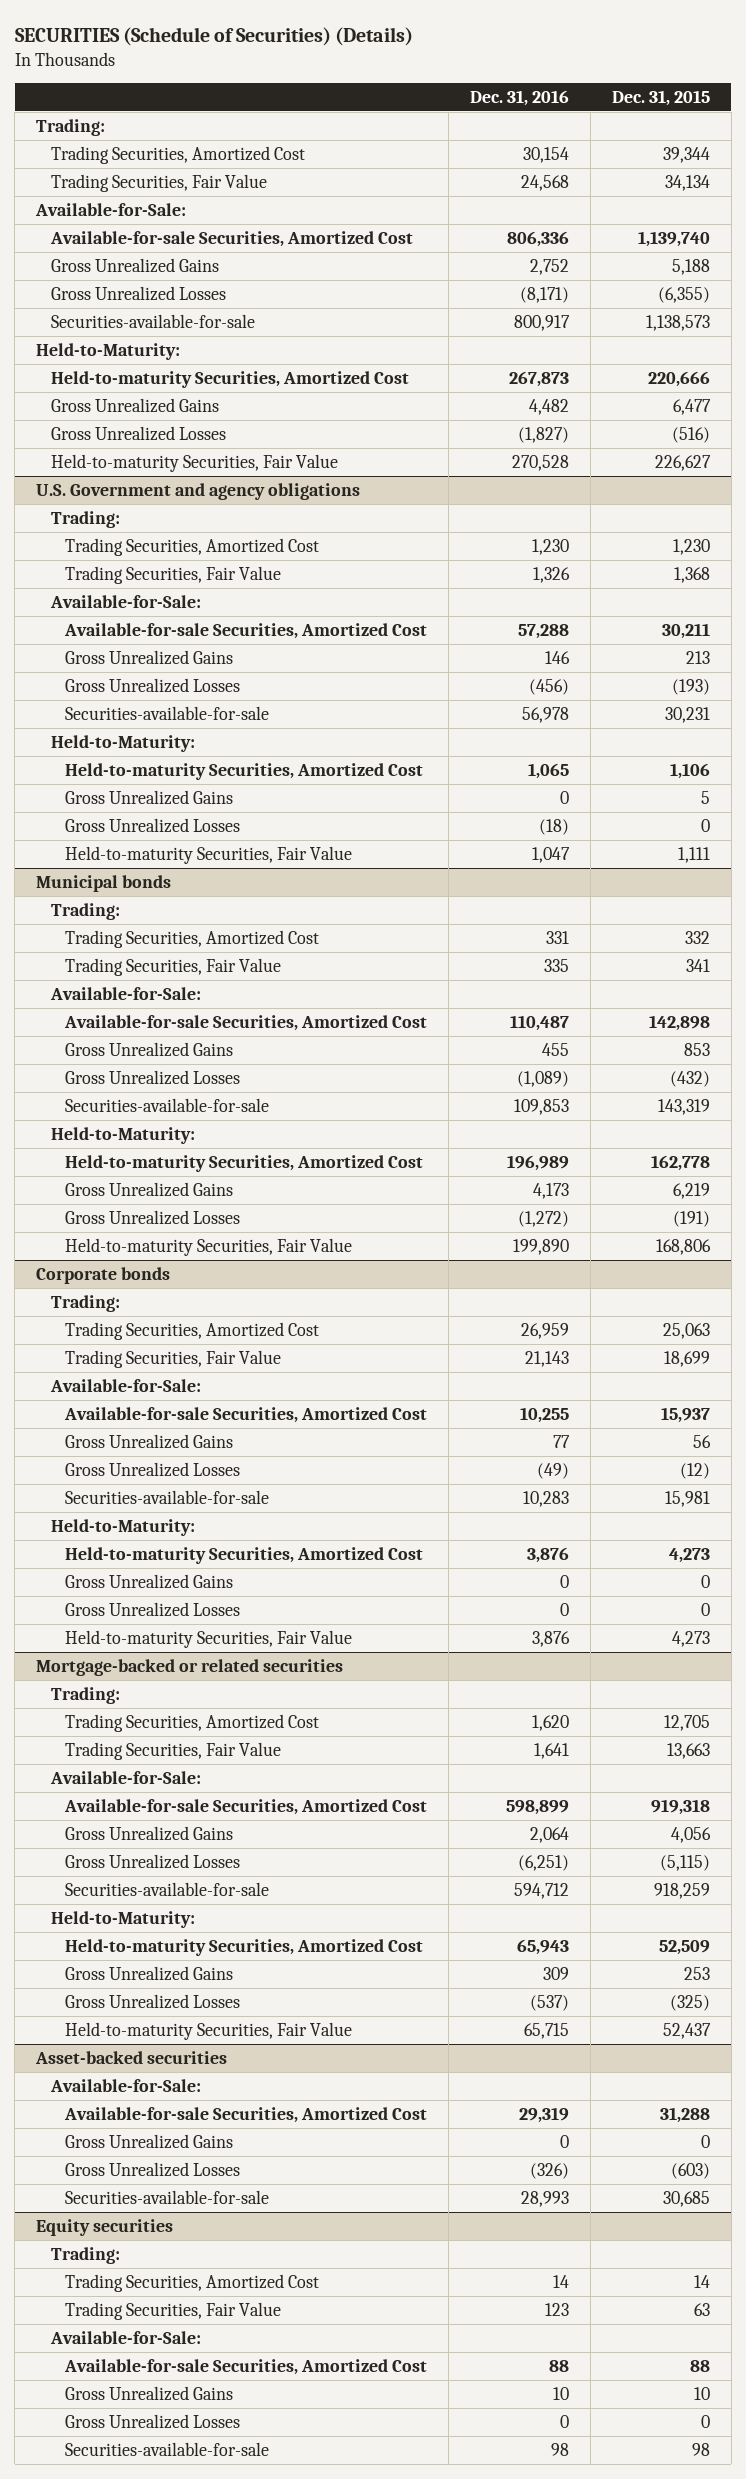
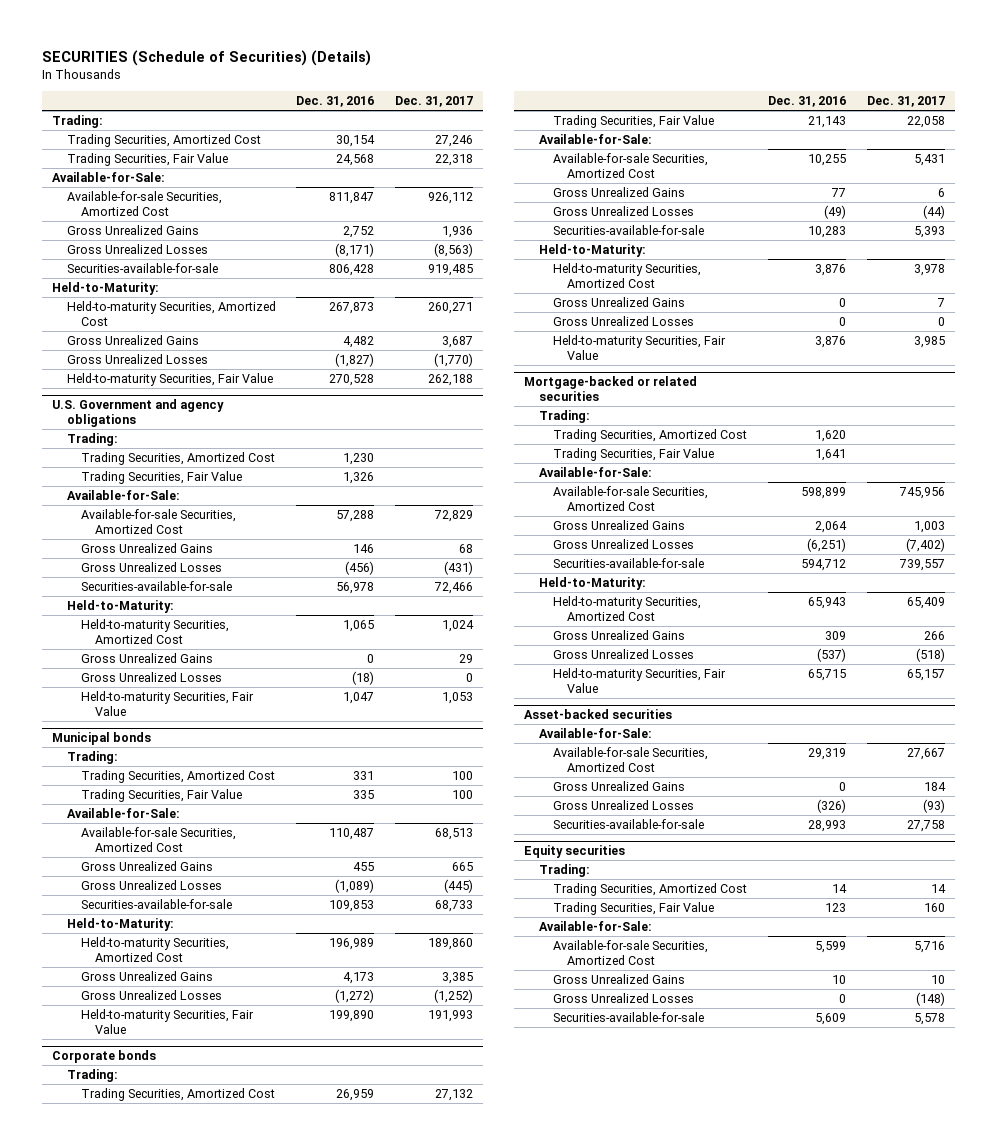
- | Dec. 31, 2016 | Dec. 31, 2015
+ | Dec. 31, 2016 | Dec. 31, 2017
- Available-for-sale Securities, Amortized Cost | 806,336 | 1,139,740
+ Available-for-sale Securities, Amortized Cost | 811,847 | 926,112
- Securities-available-for-sale | 800,917 | 1,138,573
+ Securities-available-for-sale | 806,428 | 919,485
@ Equity securities
- Available-for-sale Securities, Amortized Cost | 88 | 88
+ Available-for-sale Securities, Amortized Cost | 5,599 | 5,716
- Securities-available-for-sale | 98 | 98
+ Securities-available-for-sale | 5,609 | 5,578

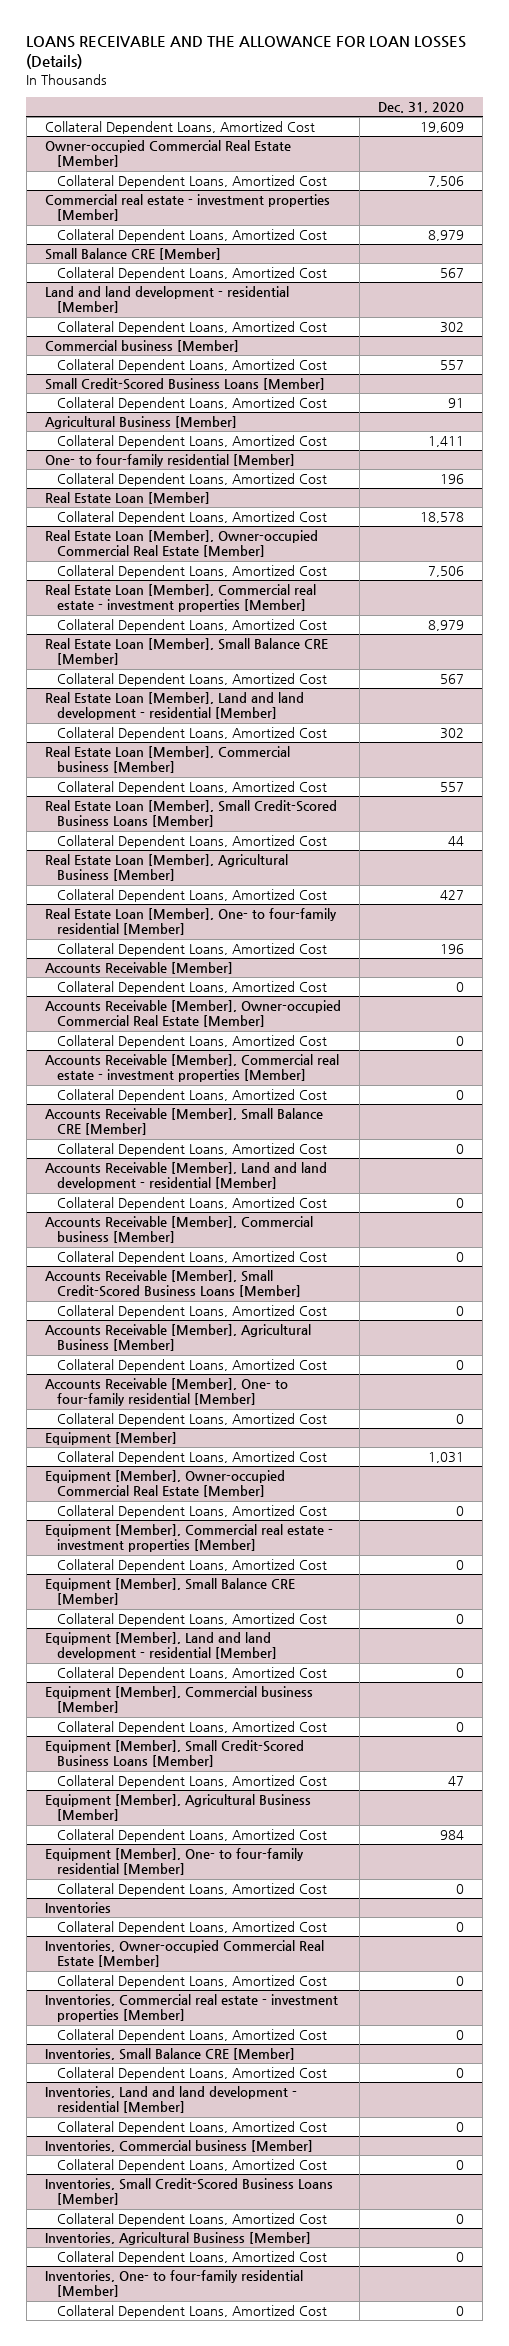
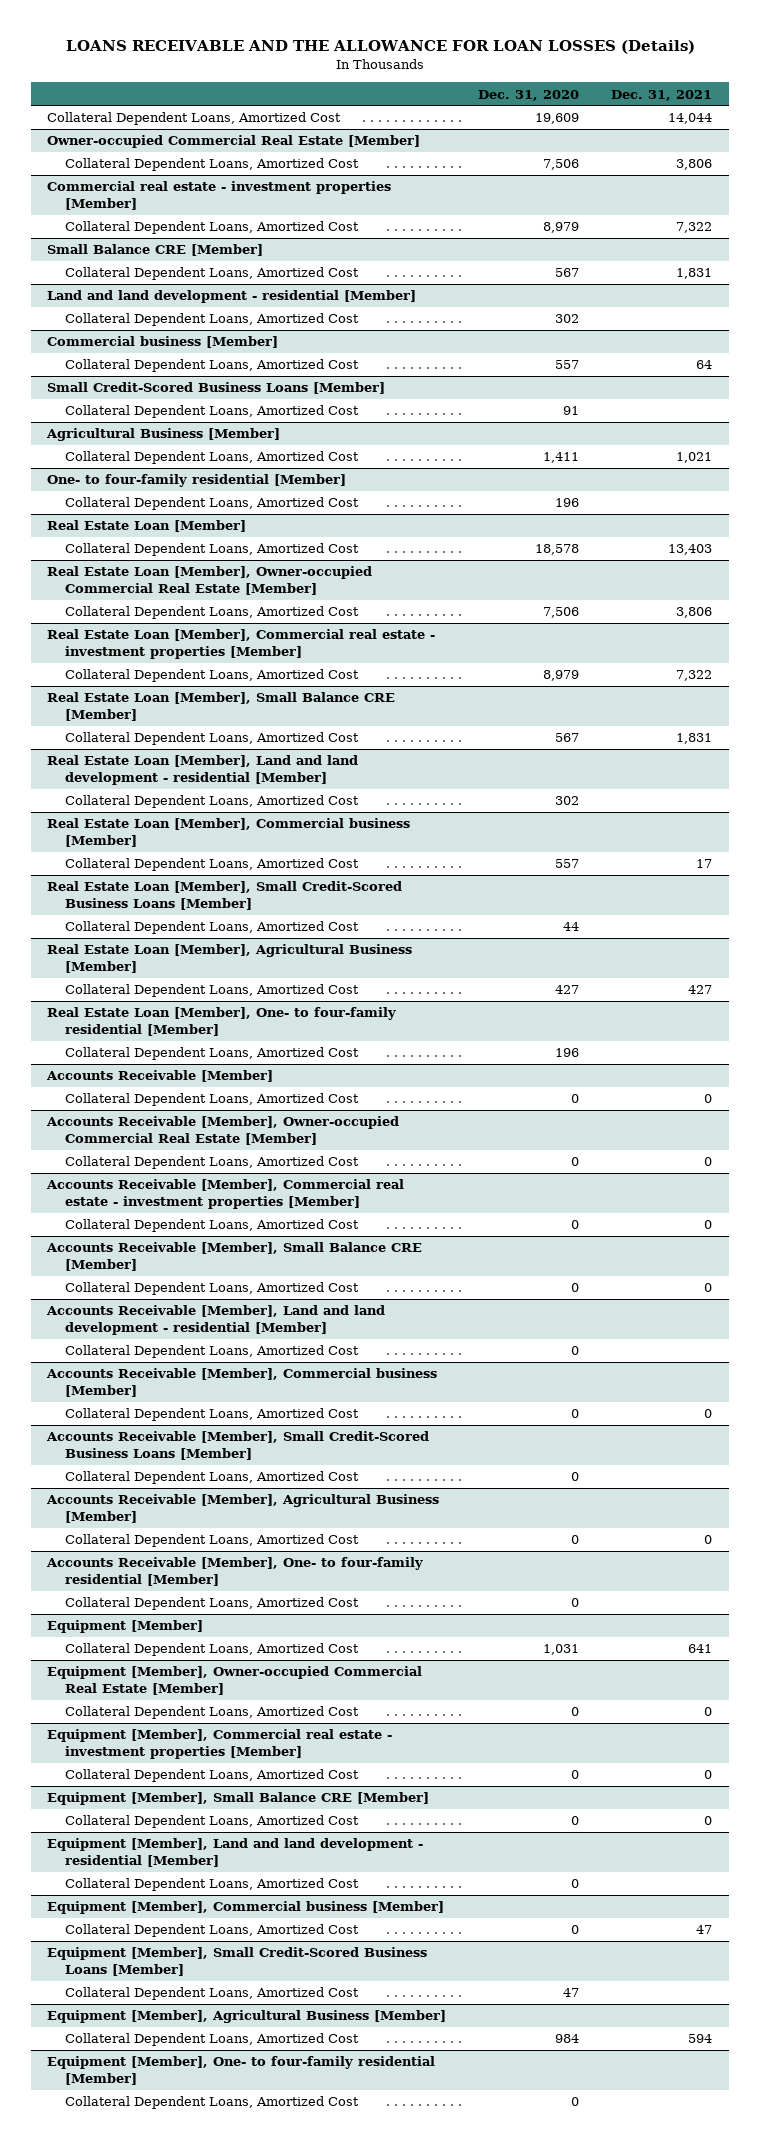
- | Dec. 31, 2020
+ | Dec. 31, 2020 | Dec. 31, 2021
- Inventories
- Collateral Dependent Loans, Amortized Cost | 0
- Inventories, Owner-occupied Commercial Real Estate [Member]
- Collateral Dependent Loans, Amortized Cost | 0
- Inventories, Commercial real estate - investment properties [Member]
- Collateral Dependent Loans, Amortized Cost | 0
- Inventories, Small Balance CRE [Member]
- Collateral Dependent Loans, Amortized Cost | 0
- Inventories, Land and land development - residential [Member]
- Collateral Dependent Loans, Amortized Cost | 0
- Inventories, Commercial business [Member]
- Collateral Dependent Loans, Amortized Cost | 0
- Inventories, Small Credit-Scored Business Loans [Member]
- Collateral Dependent Loans, Amortized Cost | 0
- Inventories, Agricultural Business [Member]
- Collateral Dependent Loans, Amortized Cost | 0
- Inventories, One- to four-family residential [Member]
- Collateral Dependent Loans, Amortized Cost | 0

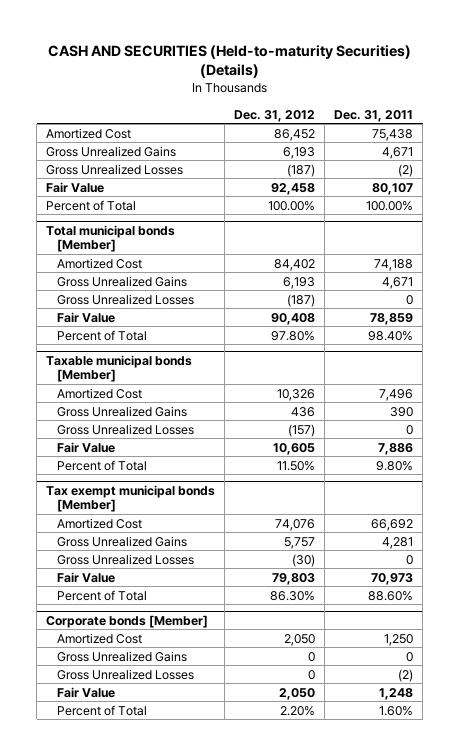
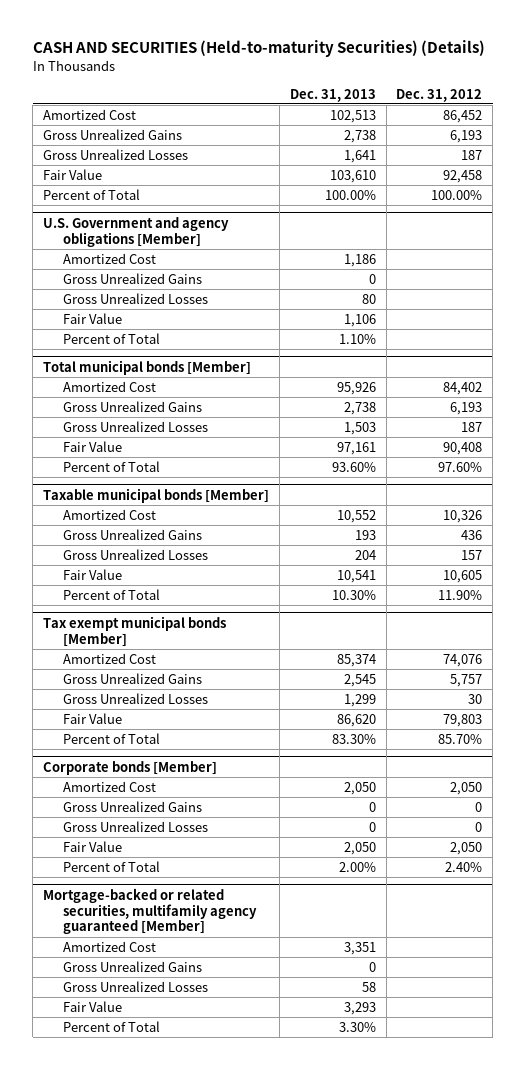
- | Dec. 31, 2012 | Dec. 31, 2011
+ | Dec. 31, 2013 | Dec. 31, 2012
- Gross Unrealized Losses | (187) | (2)
+ Gross Unrealized Losses | 1,641 | 187
+ U.S. Government and agency obligations [Member]
+ Amortized Cost | 1,186 |
+ Gross Unrealized Gains | 0 |
+ Gross Unrealized Losses | 80 |
+ Fair Value | 1,106 |
+ Percent of Total | 1.10% |
@ Total municipal bonds [Member]
- Gross Unrealized Losses | (187) | 0
+ Gross Unrealized Losses | 1,503 | 187
- Percent of Total | 97.80% | 98.40%
+ Percent of Total | 93.60% | 97.60%
@ Taxable municipal bonds [Member]
- Gross Unrealized Losses | (157) | 0
+ Gross Unrealized Losses | 204 | 157
- Percent of Total | 11.50% | 9.80%
+ Percent of Total | 10.30% | 11.90%
@ Tax exempt municipal bonds [Member]
- Gross Unrealized Losses | (30) | 0
+ Gross Unrealized Losses | 1,299 | 30
- Percent of Total | 86.30% | 88.60%
+ Percent of Total | 83.30% | 85.70%
@ Corporate bonds [Member]
- Percent of Total | 2.20% | 1.60%
+ Percent of Total | 2.00% | 2.40%
+ Mortgage-backed or related securities, multifamily agency guaranteed [Member]
+ Amortized Cost | 3,351 |
+ Gross Unrealized Gains | 0 |
+ Gross Unrealized Losses | 58 |
+ Fair Value | 3,293 |
+ Percent of Total | 3.30% |

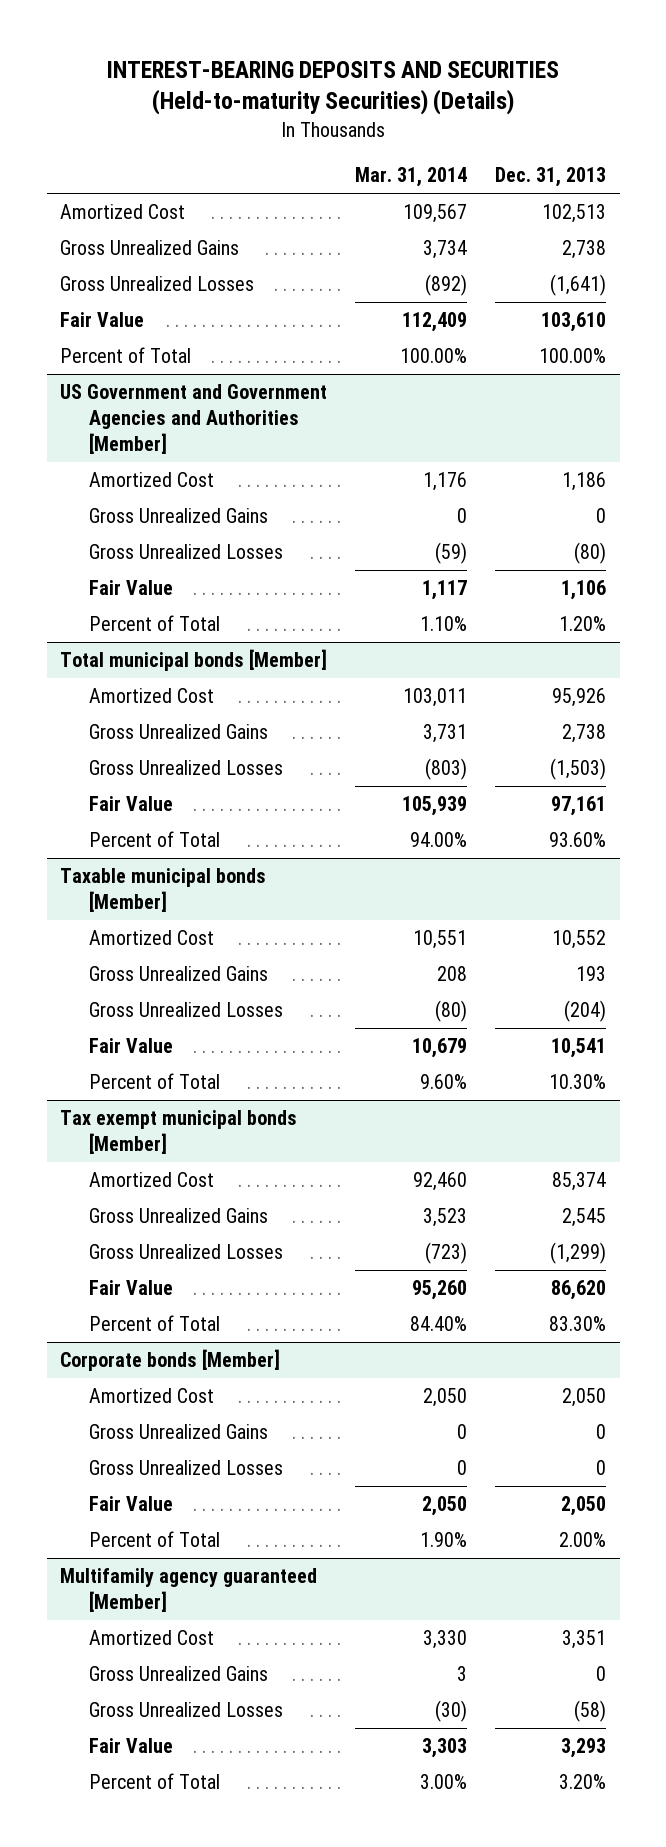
- CASH AND SECURITIES (Held-to-maturity Securities) (Details)
+ INTEREST-BEARING DEPOSITS AND SECURITIES (Held-to-maturity Securities) (Details)
- | Dec. 31, 2013 | Dec. 31, 2012
+ | Mar. 31, 2014 | Dec. 31, 2013
- Gross Unrealized Losses | 1,641 | 187
+ Gross Unrealized Losses | (892) | (1,641)
- U.S. Government and agency obligations [Member]
+ US Government and Government Agencies and Authorities [Member]
- Gross Unrealized Losses | 80 |
+ Gross Unrealized Losses | (59) | (80)
- Percent of Total | 1.10% |
+ Percent of Total | 1.10% | 1.20%
@ Total municipal bonds [Member]
- Gross Unrealized Losses | 1,503 | 187
+ Gross Unrealized Losses | (803) | (1,503)
@ Taxable municipal bonds [Member]
- Gross Unrealized Losses | 204 | 157
+ Gross Unrealized Losses | (80) | (204)
@ Tax exempt municipal bonds [Member]
- Gross Unrealized Losses | 1,299 | 30
+ Gross Unrealized Losses | (723) | (1,299)
- Mortgage-backed or related securities, multifamily agency guaranteed [Member]
+ Multifamily agency guaranteed [Member]
- Gross Unrealized Losses | 58 |
+ Gross Unrealized Losses | (30) | (58)
- Percent of Total | 3.30% |
+ Percent of Total | 3.00% | 3.20%

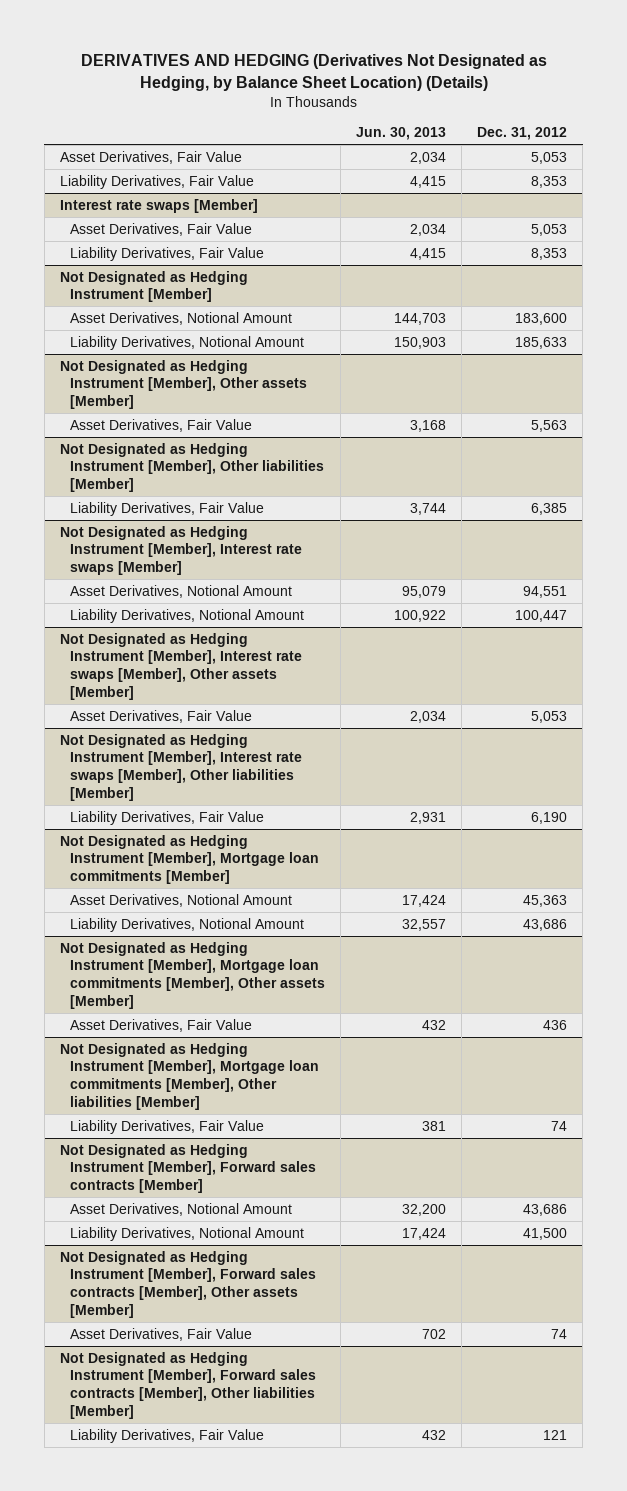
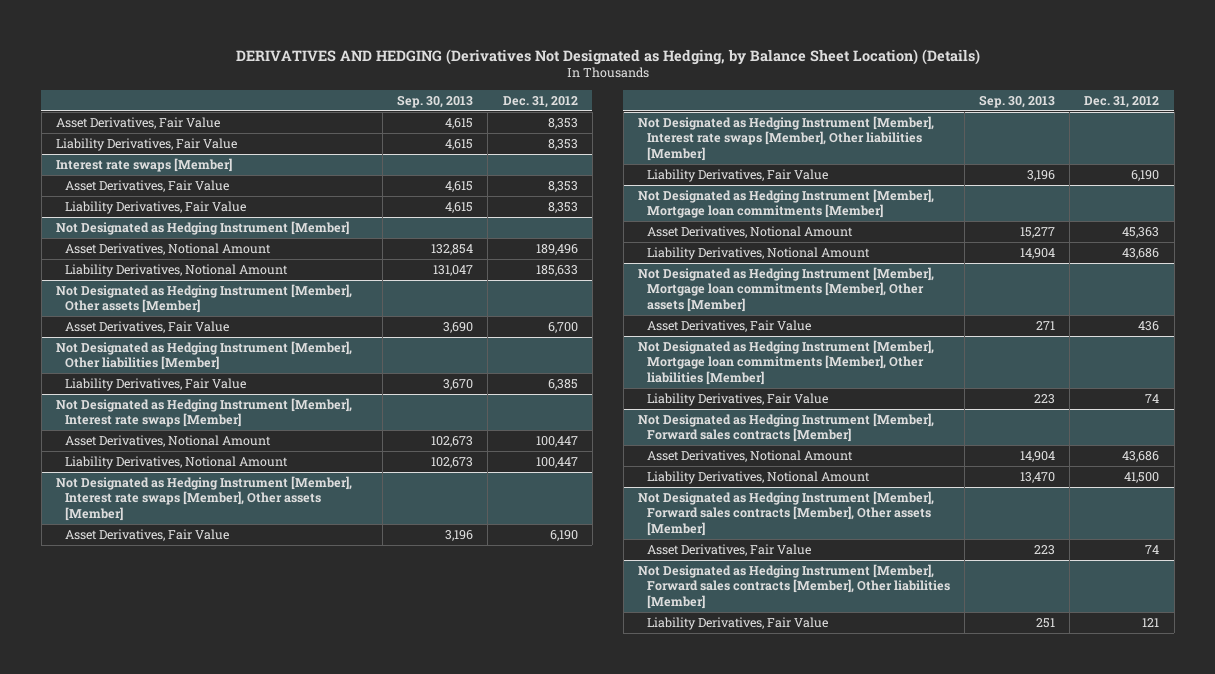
- | Jun. 30, 2013 | Dec. 31, 2012
+ | Sep. 30, 2013 | Dec. 31, 2012
- Asset Derivatives, Fair Value | 2,034 | 5,053
+ Asset Derivatives, Fair Value | 4,615 | 8,353
@ Interest rate swaps [Member]
- Asset Derivatives, Fair Value | 2,034 | 5,053
+ Asset Derivatives, Fair Value | 4,615 | 8,353
@ Not Designated as Hedging Instrument [Member]
- Asset Derivatives, Notional Amount | 144,703 | 183,600
+ Asset Derivatives, Notional Amount | 132,854 | 189,496
@ Not Designated as Hedging Instrument [Member], Other assets [Member]
- Asset Derivatives, Fair Value | 3,168 | 5,563
+ Asset Derivatives, Fair Value | 3,690 | 6,700
@ Not Designated as Hedging Instrument [Member], Interest rate swaps [Member]
- Asset Derivatives, Notional Amount | 95,079 | 94,551
+ Asset Derivatives, Notional Amount | 102,673 | 100,447
@ Not Designated as Hedging Instrument [Member], Interest rate swaps [Member], Other assets [Member]
- Asset Derivatives, Fair Value | 2,034 | 5,053
+ Asset Derivatives, Fair Value | 3,196 | 6,190

